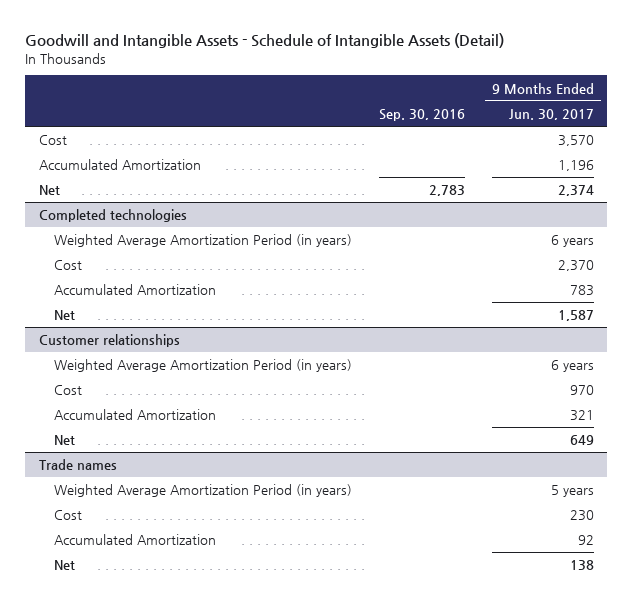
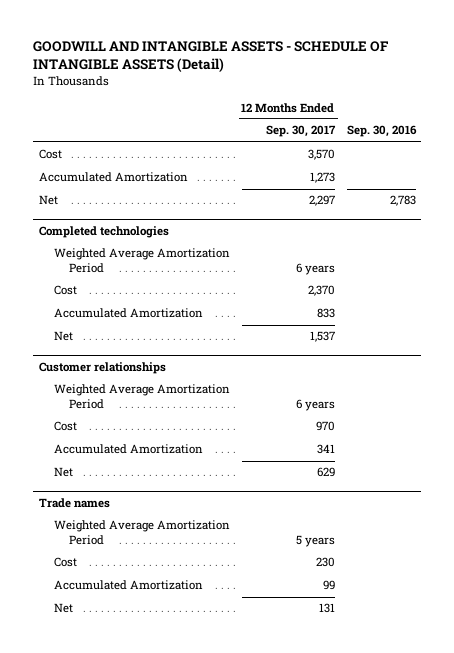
- Goodwill and Intangible Assets - Schedule of Intangible Assets (Detail)
+ GOODWILL AND INTANGIBLE ASSETS - SCHEDULE OF INTANGIBLE ASSETS (Detail)
- | Sep. 30, 2016 | 9 Months Ended Jun. 30, 2017
+ | 12 Months Ended Sep. 30, 2017 | Sep. 30, 2016
@ Completed technologies
- Weighted Average Amortization Period (in years) | | 6 years
+ Weighted Average Amortization Period | 6 years |
@ Customer relationships
- Weighted Average Amortization Period (in years) | | 6 years
+ Weighted Average Amortization Period | 6 years |
@ Trade names
- Weighted Average Amortization Period (in years) | | 5 years
+ Weighted Average Amortization Period | 5 years |

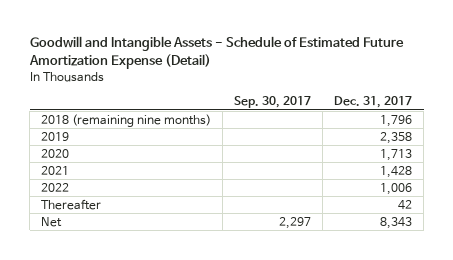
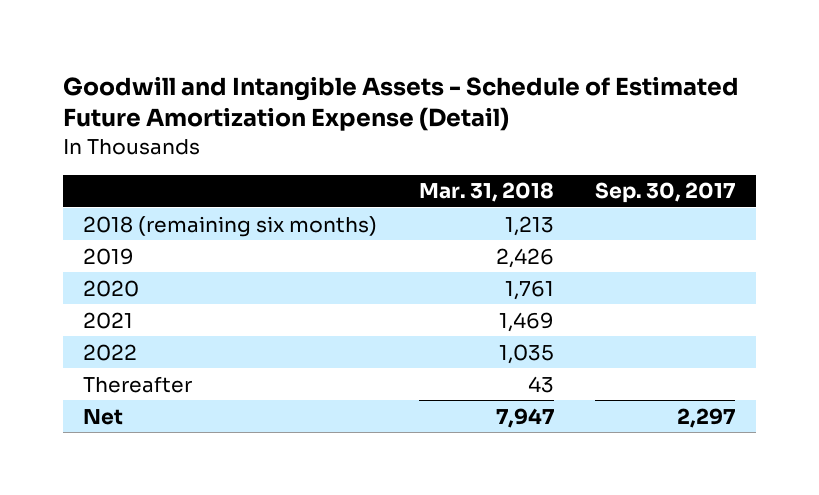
- | Sep. 30, 2017 | Dec. 31, 2017
+ | Mar. 31, 2018 | Sep. 30, 2017
- 2018 (remaining nine months) | | 1,796
+ 2018 (remaining six months) | 1,213 |

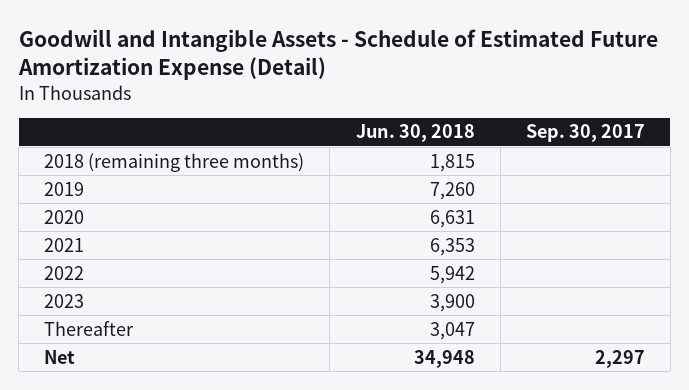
- | Mar. 31, 2018 | Sep. 30, 2017
+ | Jun. 30, 2018 | Sep. 30, 2017
- 2018 (remaining six months) | 1,213 |
+ 2018 (remaining three months) | 1,815 |
+ 2023 | 3,900 |

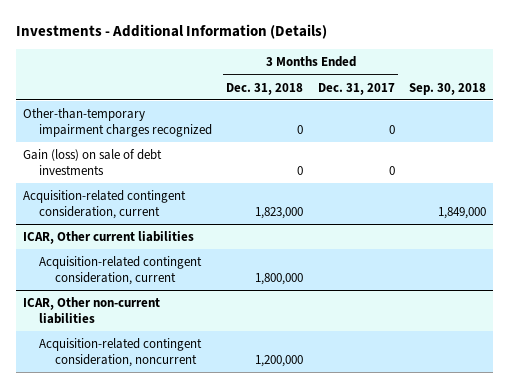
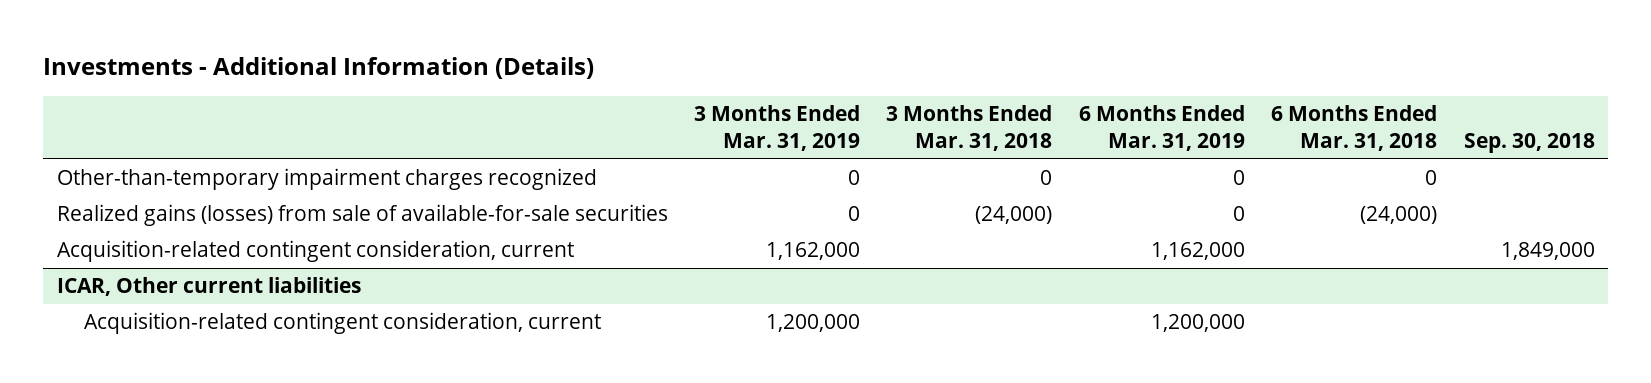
- | 3 Months Ended Dec. 31, 2018 | 3 Months Ended Dec. 31, 2017 | Sep. 30, 2018
+ | 3 Months Ended Mar. 31, 2019 | 3 Months Ended Mar. 31, 2018 | 6 Months Ended Mar. 31, 2019 | 6 Months Ended Mar. 31, 2018 | Sep. 30, 2018
- Gain (loss) on sale of debt investments | 0 | 0 |
+ Realized gains (losses) from sale of available-for-sale securities | 0 | (24,000) | 0 | (24,000) |
- ICAR, Other non-current liabilities
- Acquisition-related contingent consideration, noncurrent | 1,200,000 | |

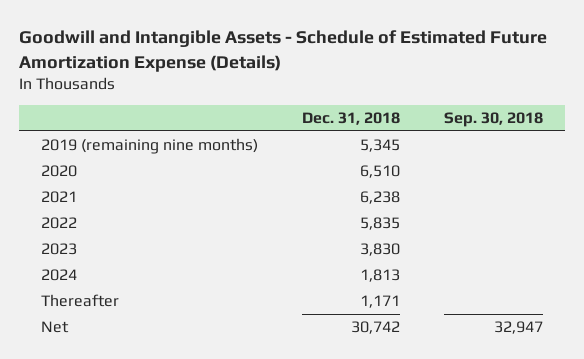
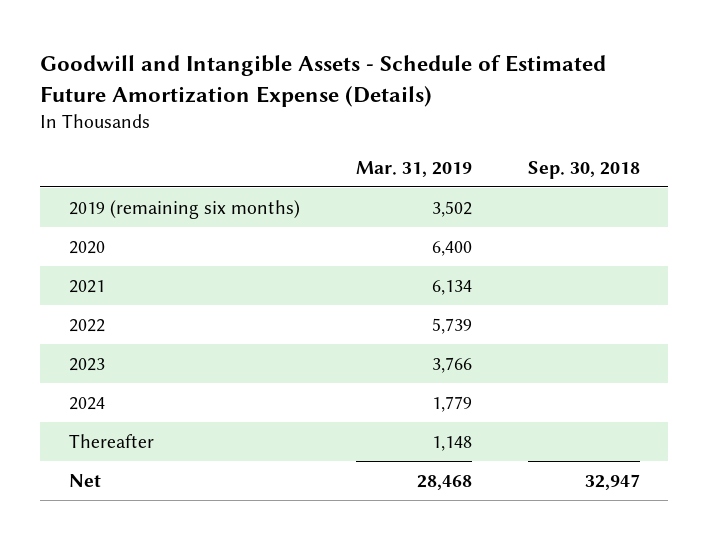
- | Dec. 31, 2018 | Sep. 30, 2018
+ | Mar. 31, 2019 | Sep. 30, 2018
- 2019 (remaining nine months) | 5,345 |
+ 2019 (remaining six months) | 3,502 |

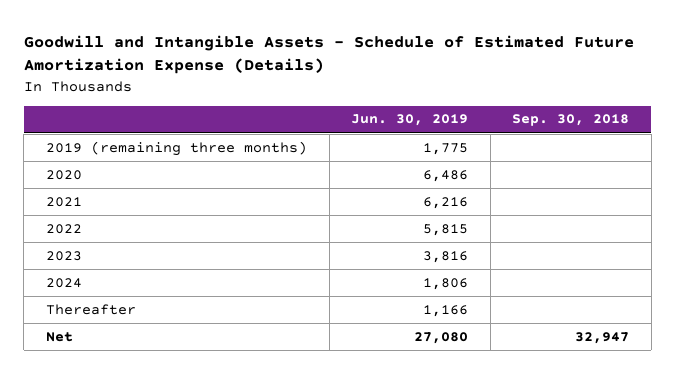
- | Mar. 31, 2019 | Sep. 30, 2018
+ | Jun. 30, 2019 | Sep. 30, 2018
- 2019 (remaining six months) | 3,502 |
+ 2019 (remaining three months) | 1,775 |

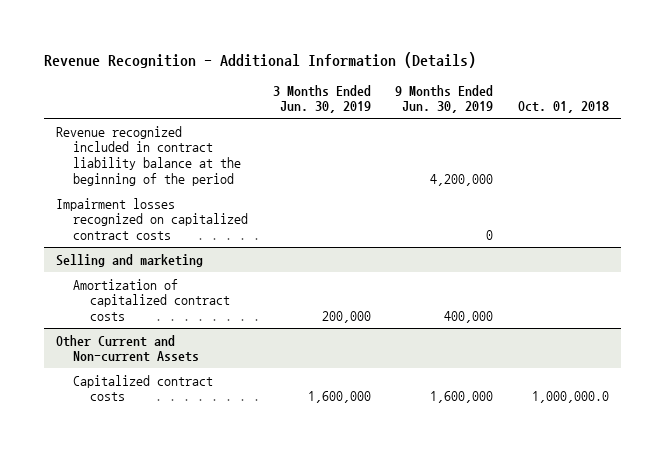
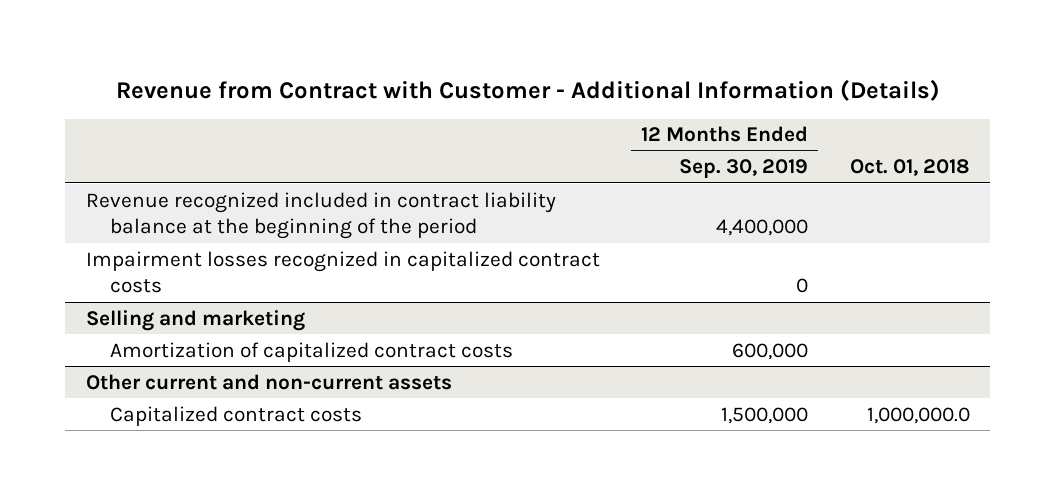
- Revenue Recognition - Additional Information (Details)
+ Revenue from Contract with Customer - Additional Information (Details)
- | 3 Months Ended Jun. 30, 2019 | 9 Months Ended Jun. 30, 2019 | Oct. 01, 2018
+ | 12 Months Ended Sep. 30, 2019 | Oct. 01, 2018
- Impairment losses recognized on capitalized contract costs | | 0 |
+ Impairment losses recognized in capitalized contract costs | 0 |
- Other Current and Non-current Assets
+ Other current and non-current assets

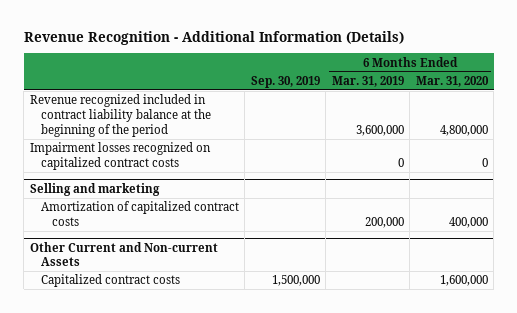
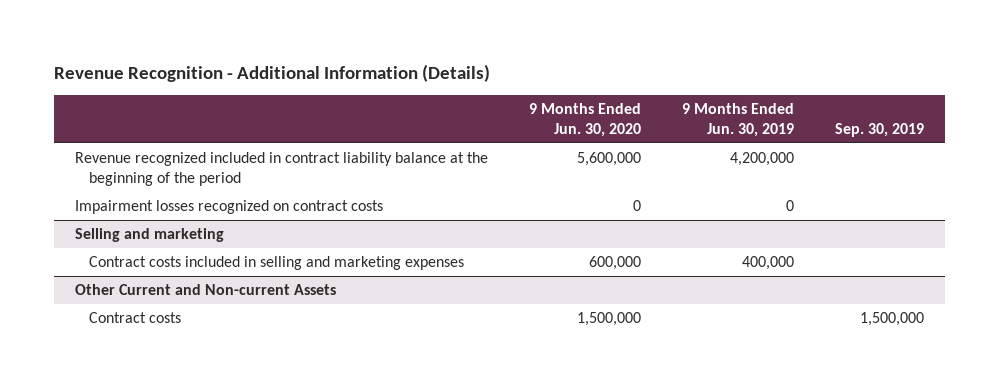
- | Sep. 30, 2019 | 6 Months Ended Mar. 31, 2019 | 6 Months Ended Mar. 31, 2020
+ | 9 Months Ended Jun. 30, 2020 | 9 Months Ended Jun. 30, 2019 | Sep. 30, 2019
- Impairment losses recognized on capitalized contract costs | | 0 | 0
+ Impairment losses recognized on contract costs | 0 | 0 |
@ Selling and marketing
- Amortization of capitalized contract costs | | 200,000 | 400,000
+ Contract costs included in selling and marketing expenses | 600,000 | 400,000 |
@ Other Current and Non-current Assets
- Capitalized contract costs | 1,500,000 | | 1,600,000
+ Contract costs | 1,500,000 | | 1,500,000

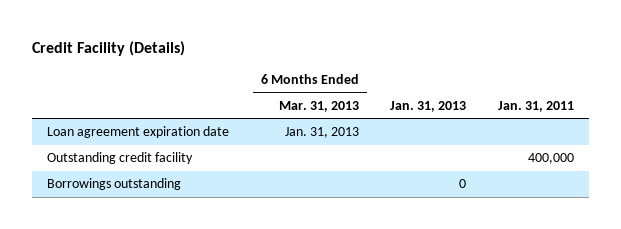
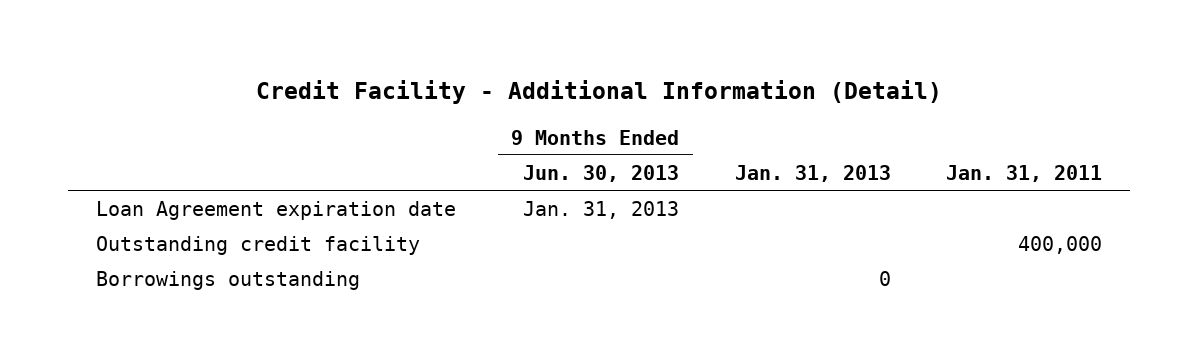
- Credit Facility (Details)
+ Credit Facility - Additional Information (Detail)
- | 6 Months Ended Mar. 31, 2013 | Jan. 31, 2013 | Jan. 31, 2011
+ | 9 Months Ended Jun. 30, 2013 | Jan. 31, 2013 | Jan. 31, 2011
- Loan agreement expiration date | Jan. 31, 2013 | |
+ Loan Agreement expiration date | Jan. 31, 2013 | |

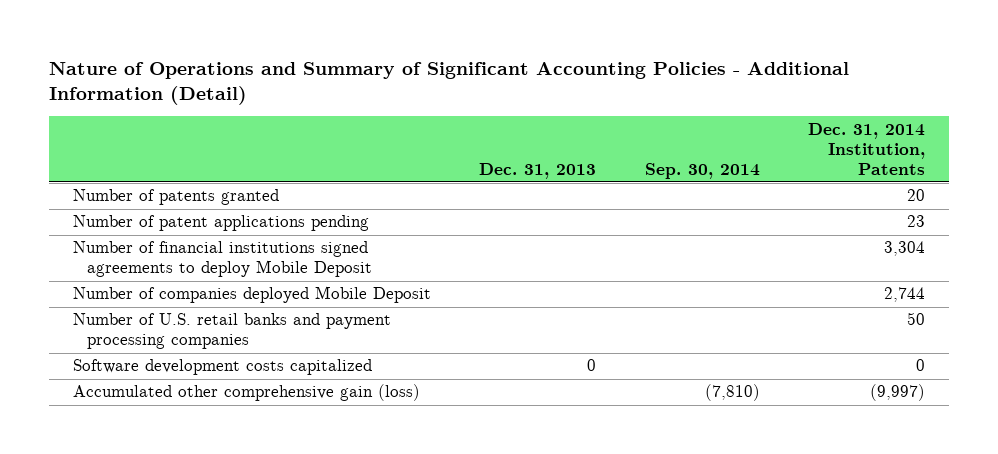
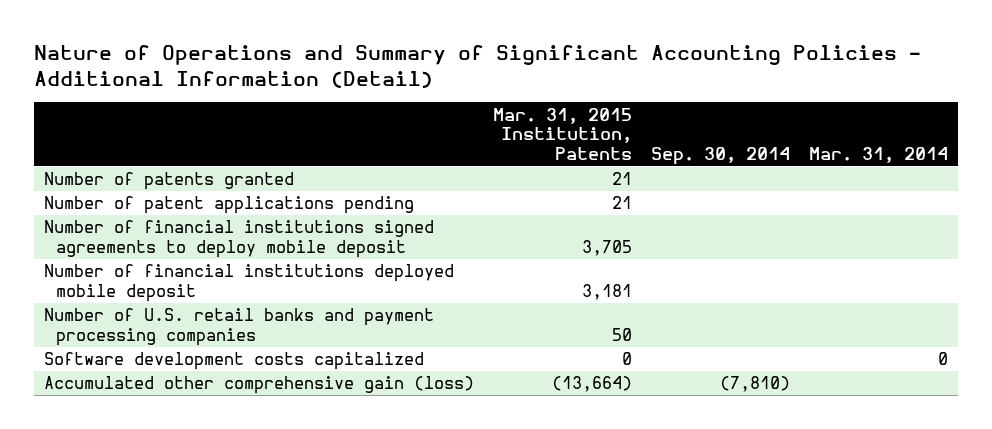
- | Dec. 31, 2013 | Sep. 30, 2014 | Dec. 31, 2014 Institution, Patents
+ | Mar. 31, 2015 Institution, Patents | Sep. 30, 2014 | Mar. 31, 2014
- Number of financial institutions signed agreements to deploy Mobile Deposit | | | 3,304
- Number of companies deployed Mobile Deposit | | | 2,744
+ Number of financial institutions signed agreements to deploy mobile deposit | 3,705 | |
+ Number of financial institutions deployed mobile deposit | 3,181 | |

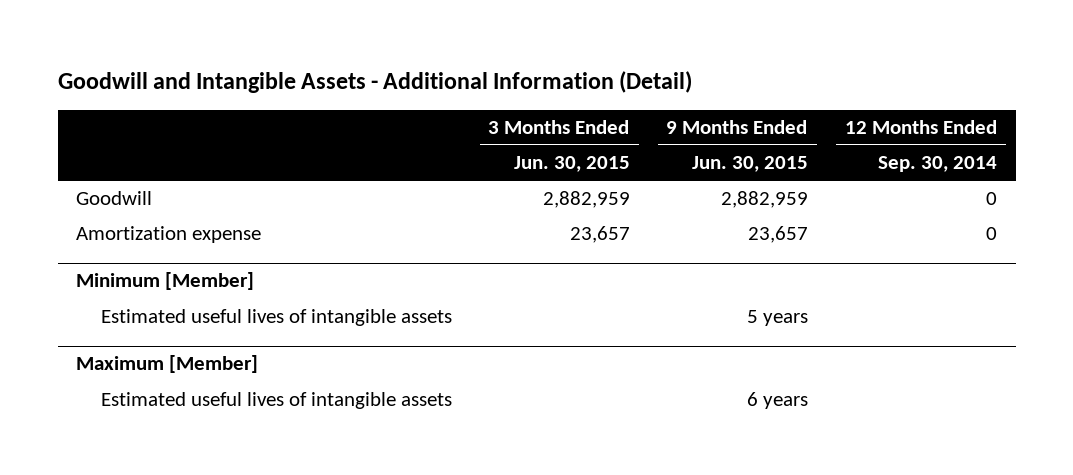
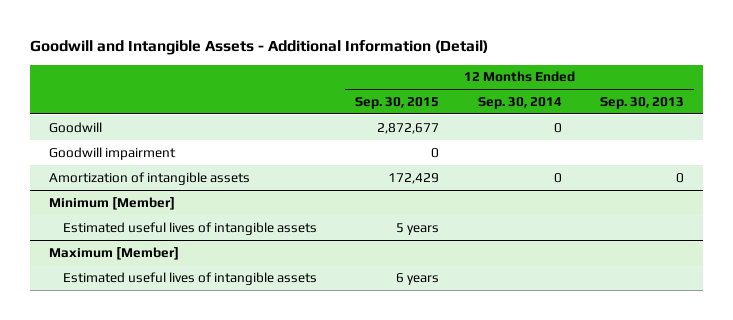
- | 3 Months Ended Jun. 30, 2015 | 9 Months Ended Jun. 30, 2015 | 12 Months Ended Sep. 30, 2014
+ | 12 Months Ended Sep. 30, 2015 | 12 Months Ended Sep. 30, 2014 | 12 Months Ended Sep. 30, 2013
- Amortization expense | 23,657 | 23,657 | 0
+ Goodwill impairment | 0 | |
+ Amortization of intangible assets | 172,429 | 0 | 0

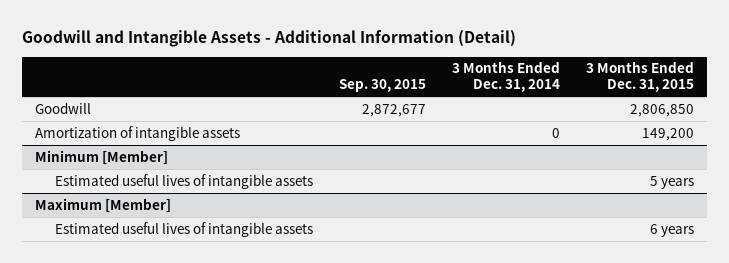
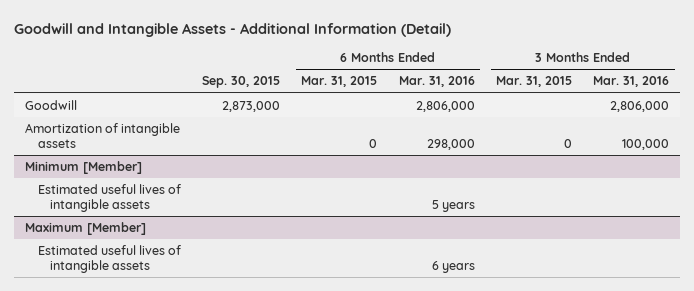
- | Sep. 30, 2015 | 3 Months Ended Dec. 31, 2014 | 3 Months Ended Dec. 31, 2015
+ | Sep. 30, 2015 | 6 Months Ended Mar. 31, 2015 | 6 Months Ended Mar. 31, 2016 | 3 Months Ended Mar. 31, 2015 | 3 Months Ended Mar. 31, 2016
- Goodwill | 2,872,677 | | 2,806,850
+ Goodwill | 2,873,000 | | 2,806,000 | | 2,806,000

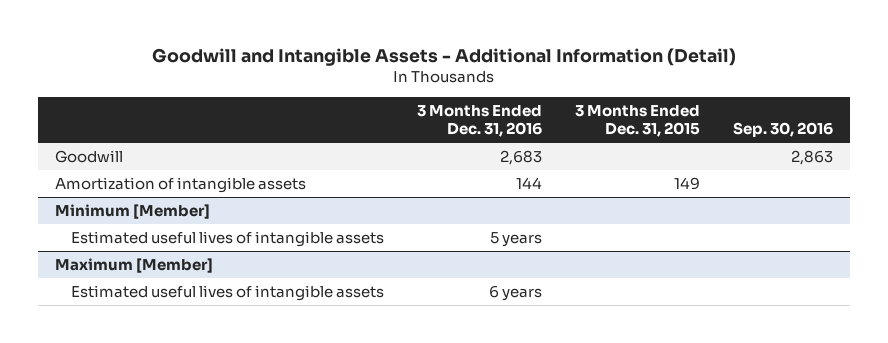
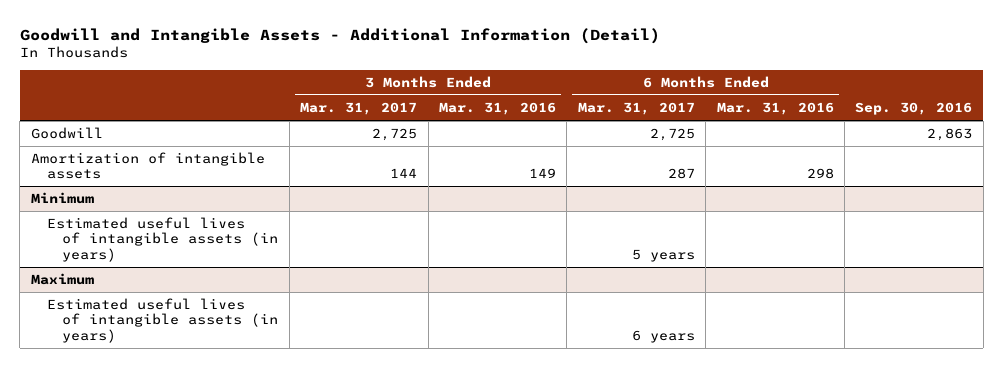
- | 3 Months Ended Dec. 31, 2016 | 3 Months Ended Dec. 31, 2015 | Sep. 30, 2016
+ | 3 Months Ended Mar. 31, 2017 | 3 Months Ended Mar. 31, 2016 | 6 Months Ended Mar. 31, 2017 | 6 Months Ended Mar. 31, 2016 | Sep. 30, 2016
- Minimum [Member]
- Estimated useful lives of intangible assets | 5 years | |
- Maximum [Member]
- Estimated useful lives of intangible assets | 6 years | |
+ Minimum
+ Estimated useful lives of intangible assets (in years) | | | 5 years | |
+ Maximum
+ Estimated useful lives of intangible assets (in years) | | | 6 years | |

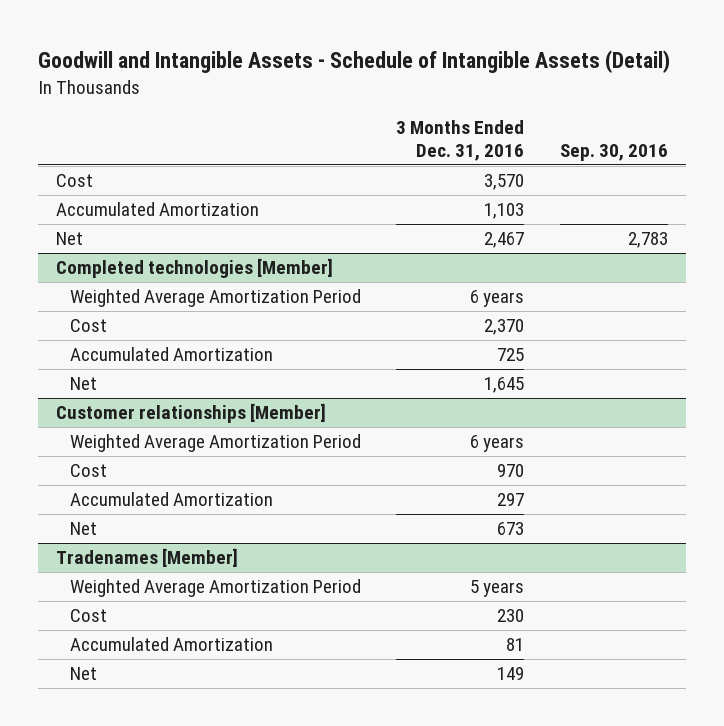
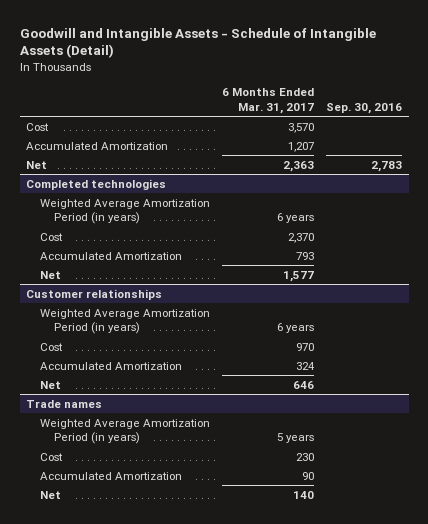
- | 3 Months Ended Dec. 31, 2016 | Sep. 30, 2016
+ | 6 Months Ended Mar. 31, 2017 | Sep. 30, 2016
- Completed technologies [Member]
- Weighted Average Amortization Period | 6 years |
+ Completed technologies
+ Weighted Average Amortization Period (in years) | 6 years |
- Customer relationships [Member]
- Weighted Average Amortization Period | 6 years |
+ Customer relationships
+ Weighted Average Amortization Period (in years) | 6 years |
- Tradenames [Member]
- Weighted Average Amortization Period | 5 years |
+ Trade names
+ Weighted Average Amortization Period (in years) | 5 years |

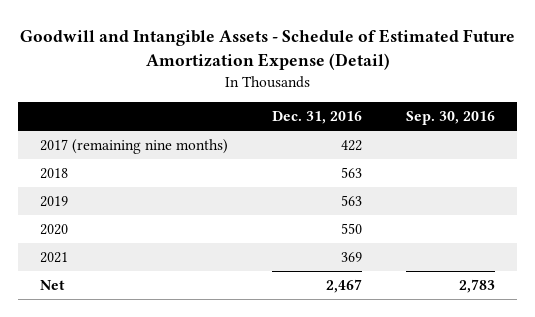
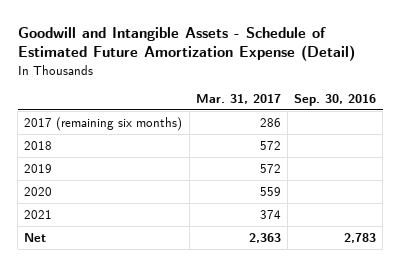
- | Dec. 31, 2016 | Sep. 30, 2016
+ | Mar. 31, 2017 | Sep. 30, 2016
- 2017 (remaining nine months) | 422 |
+ 2017 (remaining six months) | 286 |

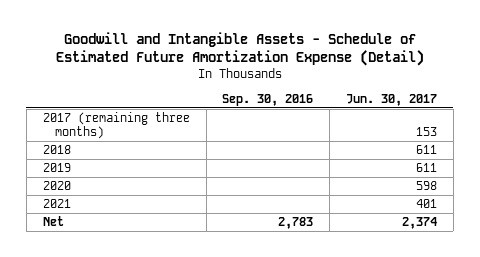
- | Mar. 31, 2017 | Sep. 30, 2016
+ | Sep. 30, 2016 | Jun. 30, 2017
- 2017 (remaining six months) | 286 |
+ 2017 (remaining three months) | | 153

